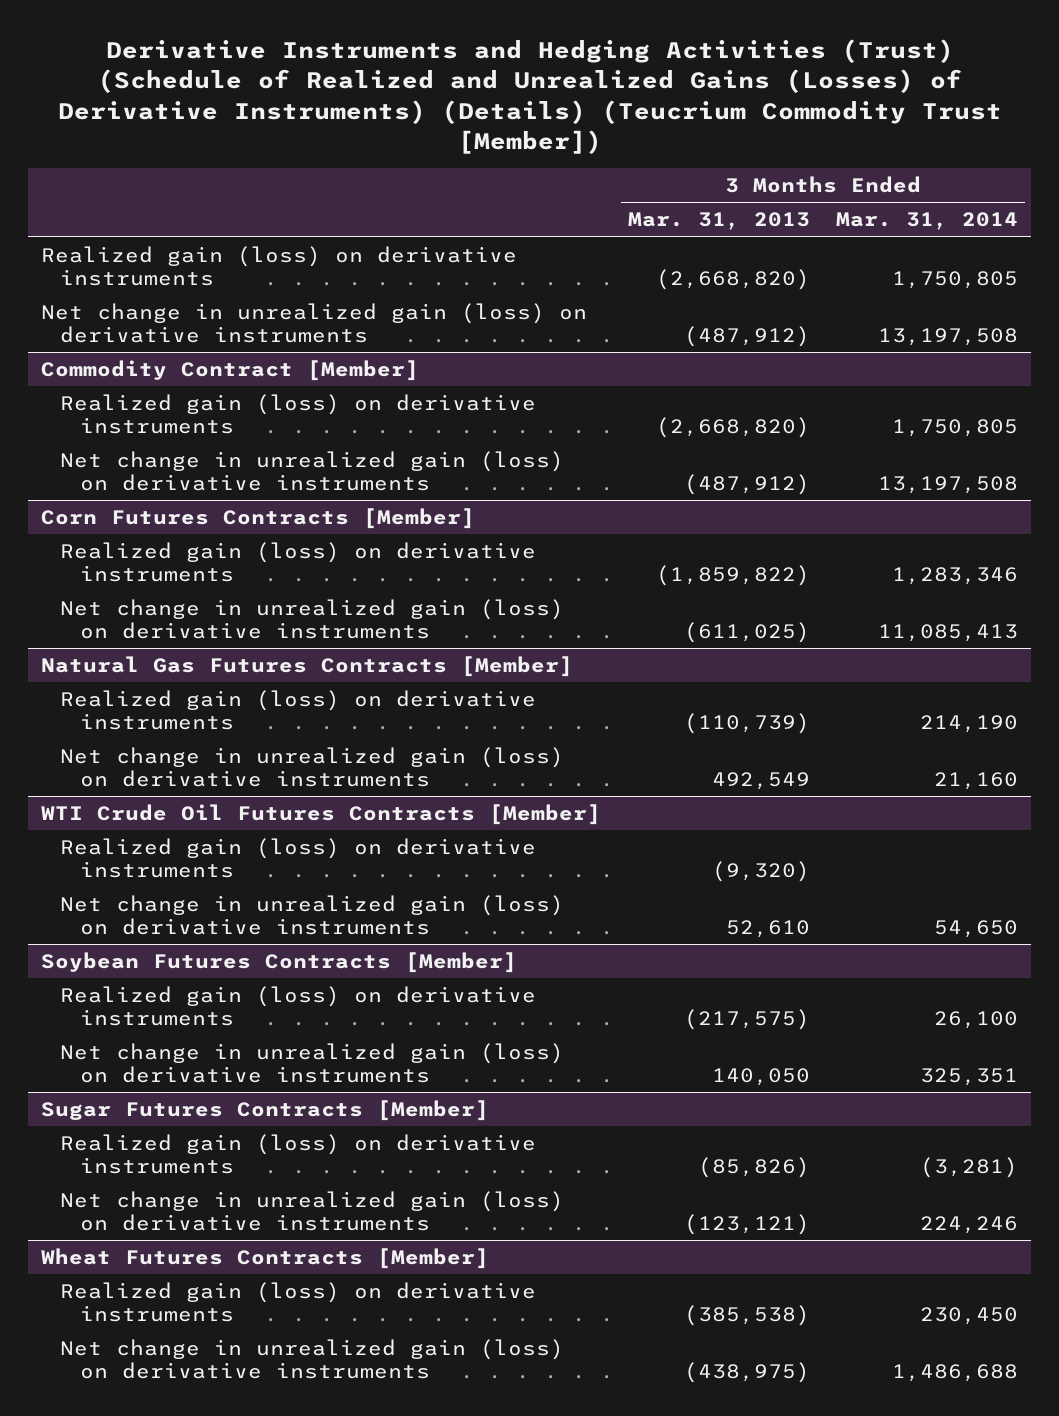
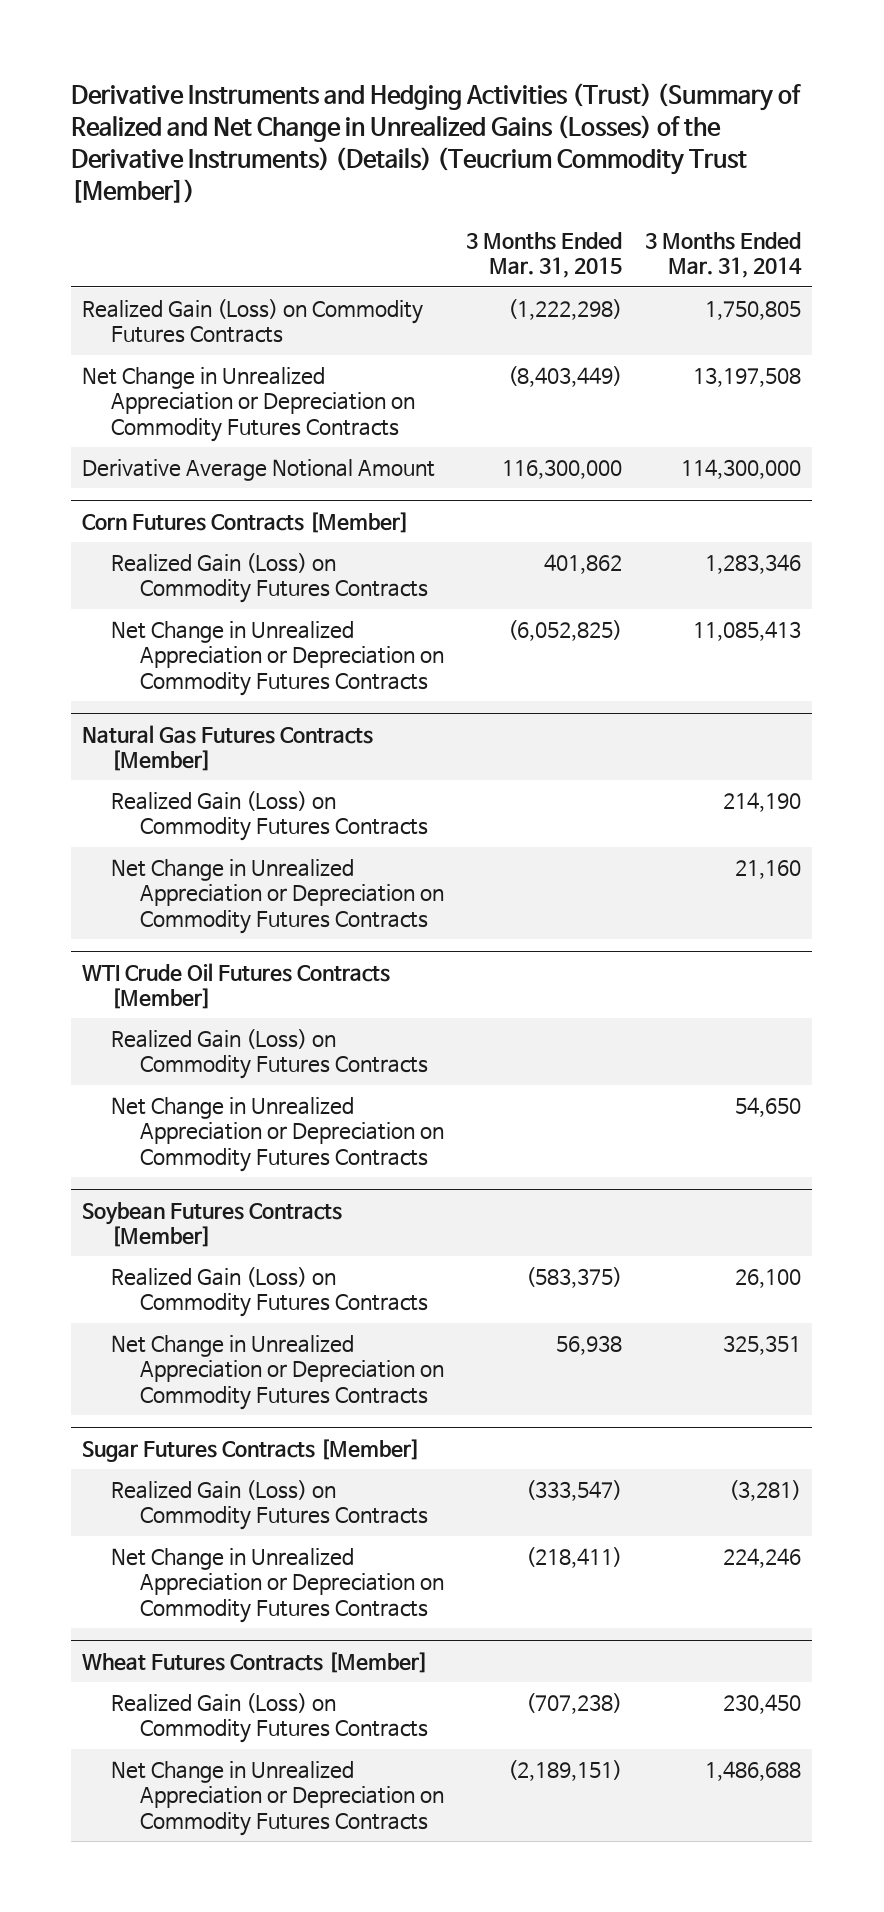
- Derivative Instruments and Hedging Activities (Trust) (Schedule of Realized and Unrealized Gains (Losses) of Derivative Instruments) (Details) (Teucrium Commodity Trust [Member])
+ Derivative Instruments and Hedging Activities (Trust) (Summary of Realized and Net Change in Unrealized Gains (Losses) of the Derivative Instruments) (Details) (Teucrium Commodity Trust [Member])
- | 3 Months Ended Mar. 31, 2013 | 3 Months Ended Mar. 31, 2014
+ | 3 Months Ended Mar. 31, 2015 | 3 Months Ended Mar. 31, 2014
- Realized gain (loss) on derivative instruments | (2,668,820) | 1,750,805
- Net change in unrealized gain (loss) on derivative instruments | (487,912) | 13,197,508
- Commodity Contract [Member]
- Realized gain (loss) on derivative instruments | (2,668,820) | 1,750,805
- Net change in unrealized gain (loss) on derivative instruments | (487,912) | 13,197,508
+ Realized Gain (Loss) on Commodity Futures Contracts | (1,222,298) | 1,750,805
+ Net Change in Unrealized Appreciation or Depreciation on Commodity Futures Contracts | (8,403,449) | 13,197,508
+ Derivative Average Notional Amount | 116,300,000 | 114,300,000
@ Corn Futures Contracts [Member]
- Realized gain (loss) on derivative instruments | (1,859,822) | 1,283,346
- Net change in unrealized gain (loss) on derivative instruments | (611,025) | 11,085,413
+ Realized Gain (Loss) on Commodity Futures Contracts | 401,862 | 1,283,346
+ Net Change in Unrealized Appreciation or Depreciation on Commodity Futures Contracts | (6,052,825) | 11,085,413
@ Natural Gas Futures Contracts [Member]
- Realized gain (loss) on derivative instruments | (110,739) | 214,190
- Net change in unrealized gain (loss) on derivative instruments | 492,549 | 21,160
+ Realized Gain (Loss) on Commodity Futures Contracts | | 214,190
+ Net Change in Unrealized Appreciation or Depreciation on Commodity Futures Contracts | | 21,160
@ WTI Crude Oil Futures Contracts [Member]
- Realized gain (loss) on derivative instruments | (9,320) |
- Net change in unrealized gain (loss) on derivative instruments | 52,610 | 54,650
+ Realized Gain (Loss) on Commodity Futures Contracts
+ Net Change in Unrealized Appreciation or Depreciation on Commodity Futures Contracts | | 54,650
@ Soybean Futures Contracts [Member]
- Realized gain (loss) on derivative instruments | (217,575) | 26,100
- Net change in unrealized gain (loss) on derivative instruments | 140,050 | 325,351
+ Realized Gain (Loss) on Commodity Futures Contracts | (583,375) | 26,100
+ Net Change in Unrealized Appreciation or Depreciation on Commodity Futures Contracts | 56,938 | 325,351
@ Sugar Futures Contracts [Member]
- Realized gain (loss) on derivative instruments | (85,826) | (3,281)
- Net change in unrealized gain (loss) on derivative instruments | (123,121) | 224,246
+ Realized Gain (Loss) on Commodity Futures Contracts | (333,547) | (3,281)
+ Net Change in Unrealized Appreciation or Depreciation on Commodity Futures Contracts | (218,411) | 224,246
@ Wheat Futures Contracts [Member]
- Realized gain (loss) on derivative instruments | (385,538) | 230,450
- Net change in unrealized gain (loss) on derivative instruments | (438,975) | 1,486,688
+ Realized Gain (Loss) on Commodity Futures Contracts | (707,238) | 230,450
+ Net Change in Unrealized Appreciation or Depreciation on Commodity Futures Contracts | (2,189,151) | 1,486,688

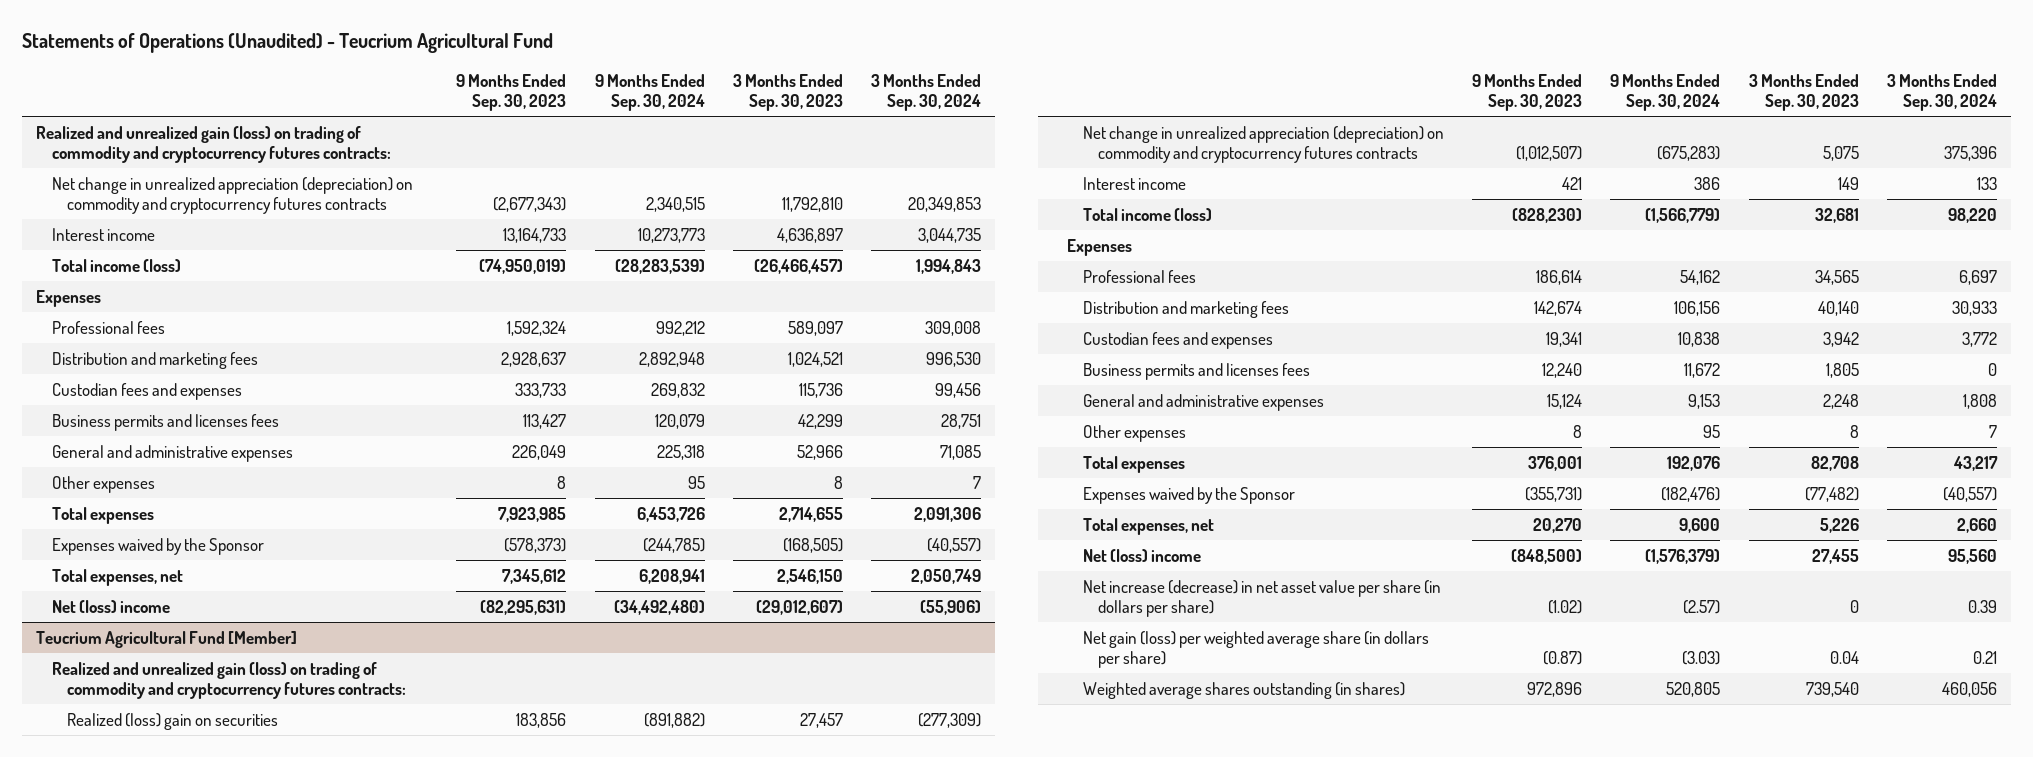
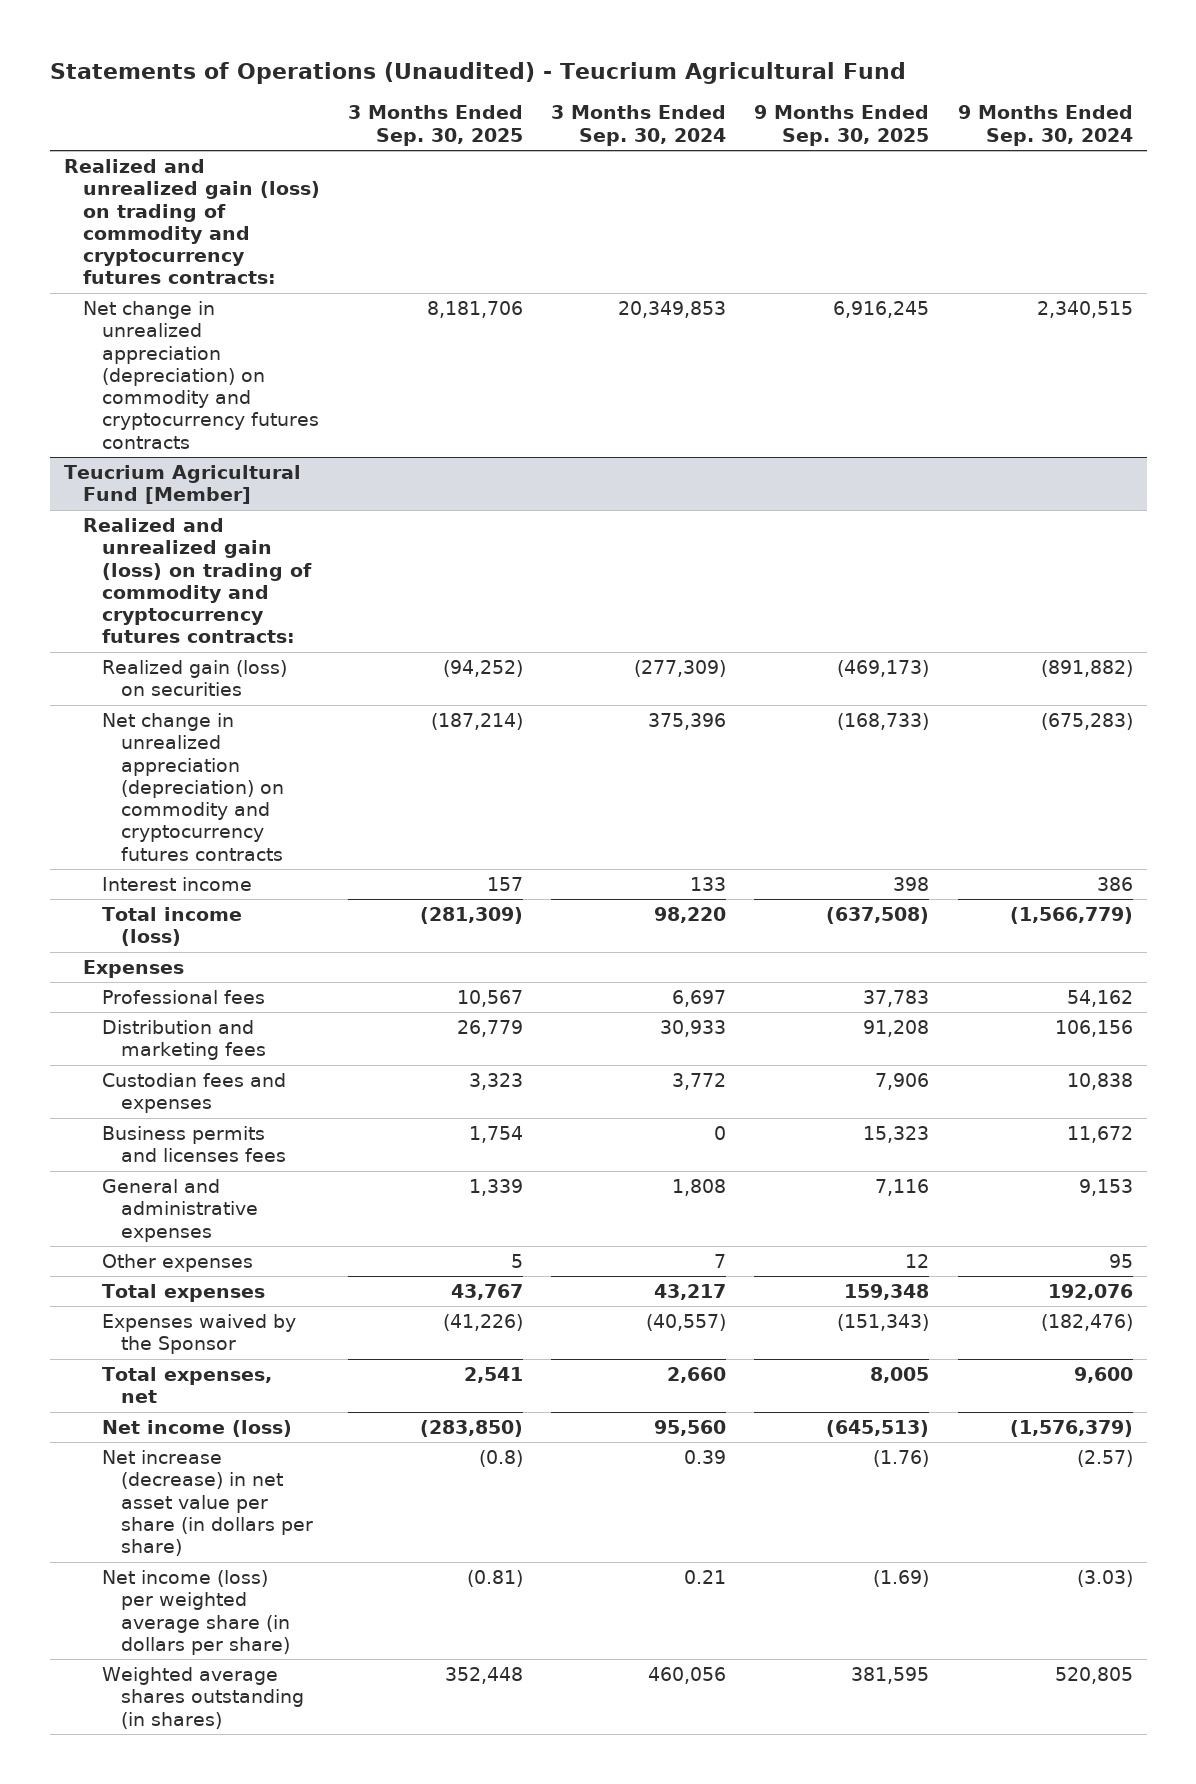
- | 9 Months Ended Sep. 30, 2023 | 9 Months Ended Sep. 30, 2024 | 3 Months Ended Sep. 30, 2023 | 3 Months Ended Sep. 30, 2024
+ | 3 Months Ended Sep. 30, 2025 | 3 Months Ended Sep. 30, 2024 | 9 Months Ended Sep. 30, 2025 | 9 Months Ended Sep. 30, 2024
- Interest income | 13,164,733 | 10,273,773 | 4,636,897 | 3,044,735
- Total income (loss) | (74,950,019) | (28,283,539) | (26,466,457) | 1,994,843
- Expenses
- Professional fees | 1,592,324 | 992,212 | 589,097 | 309,008
- Distribution and marketing fees | 2,928,637 | 2,892,948 | 1,024,521 | 996,530
- Custodian fees and expenses | 333,733 | 269,832 | 115,736 | 99,456
- Business permits and licenses fees | 113,427 | 120,079 | 42,299 | 28,751
- General and administrative expenses | 226,049 | 225,318 | 52,966 | 71,085
- Other expenses | 8 | 95 | 8 | 7
- Total expenses | 7,923,985 | 6,453,726 | 2,714,655 | 2,091,306
- Expenses waived by the Sponsor | (578,373) | (244,785) | (168,505) | (40,557)
- Total expenses, net | 7,345,612 | 6,208,941 | 2,546,150 | 2,050,749
- Net (loss) income | (82,295,631) | (34,492,480) | (29,012,607) | (55,906)
@ Teucrium Agricultural Fund [Member]
- Realized (loss) gain on securities | 183,856 | (891,882) | 27,457 | (277,309)
+ Realized gain (loss) on securities | (94,252) | (277,309) | (469,173) | (891,882)
- Net (loss) income | (848,500) | (1,576,379) | 27,455 | 95,560
+ Net income (loss) | (283,850) | 95,560 | (645,513) | (1,576,379)
- Net gain (loss) per weighted average share (in dollars per share) | (0.87) | (3.03) | 0.04 | 0.21
+ Net income (loss) per weighted average share (in dollars per share) | (0.81) | 0.21 | (1.69) | (3.03)

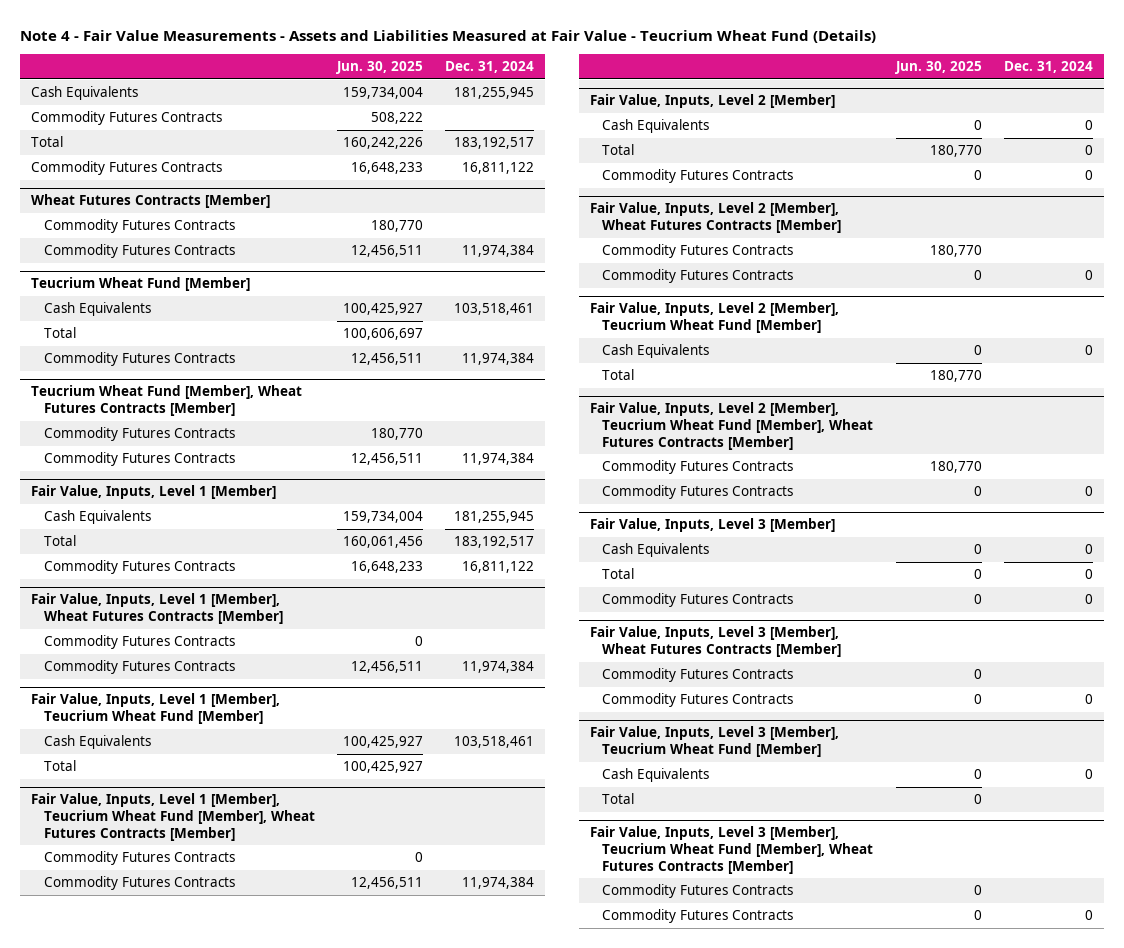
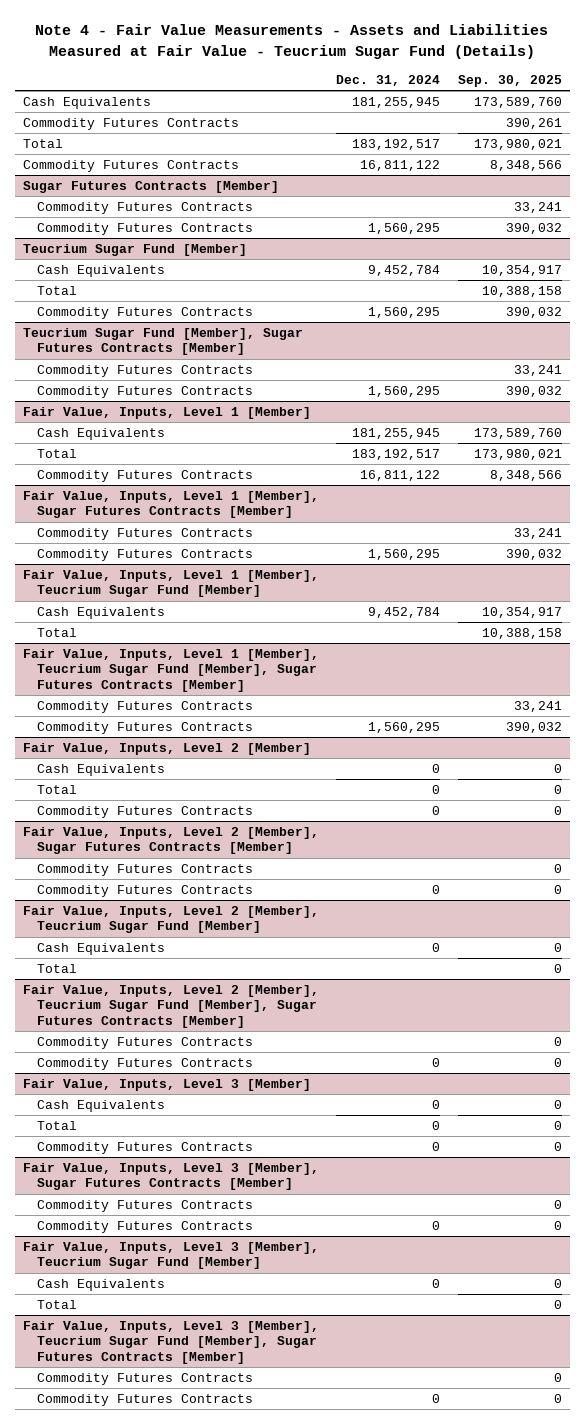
- Note 4 - Fair Value Measurements - Assets and Liabilities Measured at Fair Value - Teucrium Wheat Fund (Details)
+ Note 4 - Fair Value Measurements - Assets and Liabilities Measured at Fair Value - Teucrium Sugar Fund (Details)
- | Jun. 30, 2025 | Dec. 31, 2024
+ | Dec. 31, 2024 | Sep. 30, 2025
- Wheat Futures Contracts [Member]
+ Sugar Futures Contracts [Member]
- Commodity Futures Contracts | 12,456,511 | 11,974,384
- Teucrium Wheat Fund [Member]
- Cash Equivalents | 100,425,927 | 103,518,461
+ Commodity Futures Contracts | 1,560,295 | 390,032
+ Teucrium Sugar Fund [Member]
+ Cash Equivalents | 9,452,784 | 10,354,917
- Commodity Futures Contracts | 12,456,511 | 11,974,384
- Teucrium Wheat Fund [Member], Wheat Futures Contracts [Member]
+ Commodity Futures Contracts | 1,560,295 | 390,032
+ Teucrium Sugar Fund [Member], Sugar Futures Contracts [Member]
- Commodity Futures Contracts | 12,456,511 | 11,974,384
+ Commodity Futures Contracts | 1,560,295 | 390,032
- Fair Value, Inputs, Level 1 [Member], Wheat Futures Contracts [Member]
+ Fair Value, Inputs, Level 1 [Member], Sugar Futures Contracts [Member]
- Commodity Futures Contracts | 12,456,511 | 11,974,384
- Fair Value, Inputs, Level 1 [Member], Teucrium Wheat Fund [Member]
- Cash Equivalents | 100,425,927 | 103,518,461
+ Commodity Futures Contracts | 1,560,295 | 390,032
+ Fair Value, Inputs, Level 1 [Member], Teucrium Sugar Fund [Member]
+ Cash Equivalents | 9,452,784 | 10,354,917
- Fair Value, Inputs, Level 1 [Member], Teucrium Wheat Fund [Member], Wheat Futures Contracts [Member]
+ Fair Value, Inputs, Level 1 [Member], Teucrium Sugar Fund [Member], Sugar Futures Contracts [Member]
- Commodity Futures Contracts | 12,456,511 | 11,974,384
+ Commodity Futures Contracts | 1,560,295 | 390,032
- Fair Value, Inputs, Level 2 [Member], Wheat Futures Contracts [Member]
+ Fair Value, Inputs, Level 2 [Member], Sugar Futures Contracts [Member]
- Fair Value, Inputs, Level 2 [Member], Teucrium Wheat Fund [Member]
+ Fair Value, Inputs, Level 2 [Member], Teucrium Sugar Fund [Member]
- Fair Value, Inputs, Level 2 [Member], Teucrium Wheat Fund [Member], Wheat Futures Contracts [Member]
+ Fair Value, Inputs, Level 2 [Member], Teucrium Sugar Fund [Member], Sugar Futures Contracts [Member]
- Fair Value, Inputs, Level 3 [Member], Wheat Futures Contracts [Member]
+ Fair Value, Inputs, Level 3 [Member], Sugar Futures Contracts [Member]
- Fair Value, Inputs, Level 3 [Member], Teucrium Wheat Fund [Member]
+ Fair Value, Inputs, Level 3 [Member], Teucrium Sugar Fund [Member]
- Fair Value, Inputs, Level 3 [Member], Teucrium Wheat Fund [Member], Wheat Futures Contracts [Member]
+ Fair Value, Inputs, Level 3 [Member], Teucrium Sugar Fund [Member], Sugar Futures Contracts [Member]

